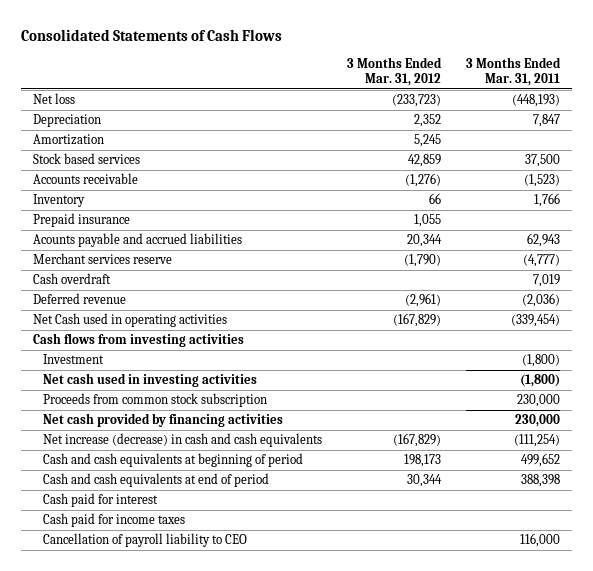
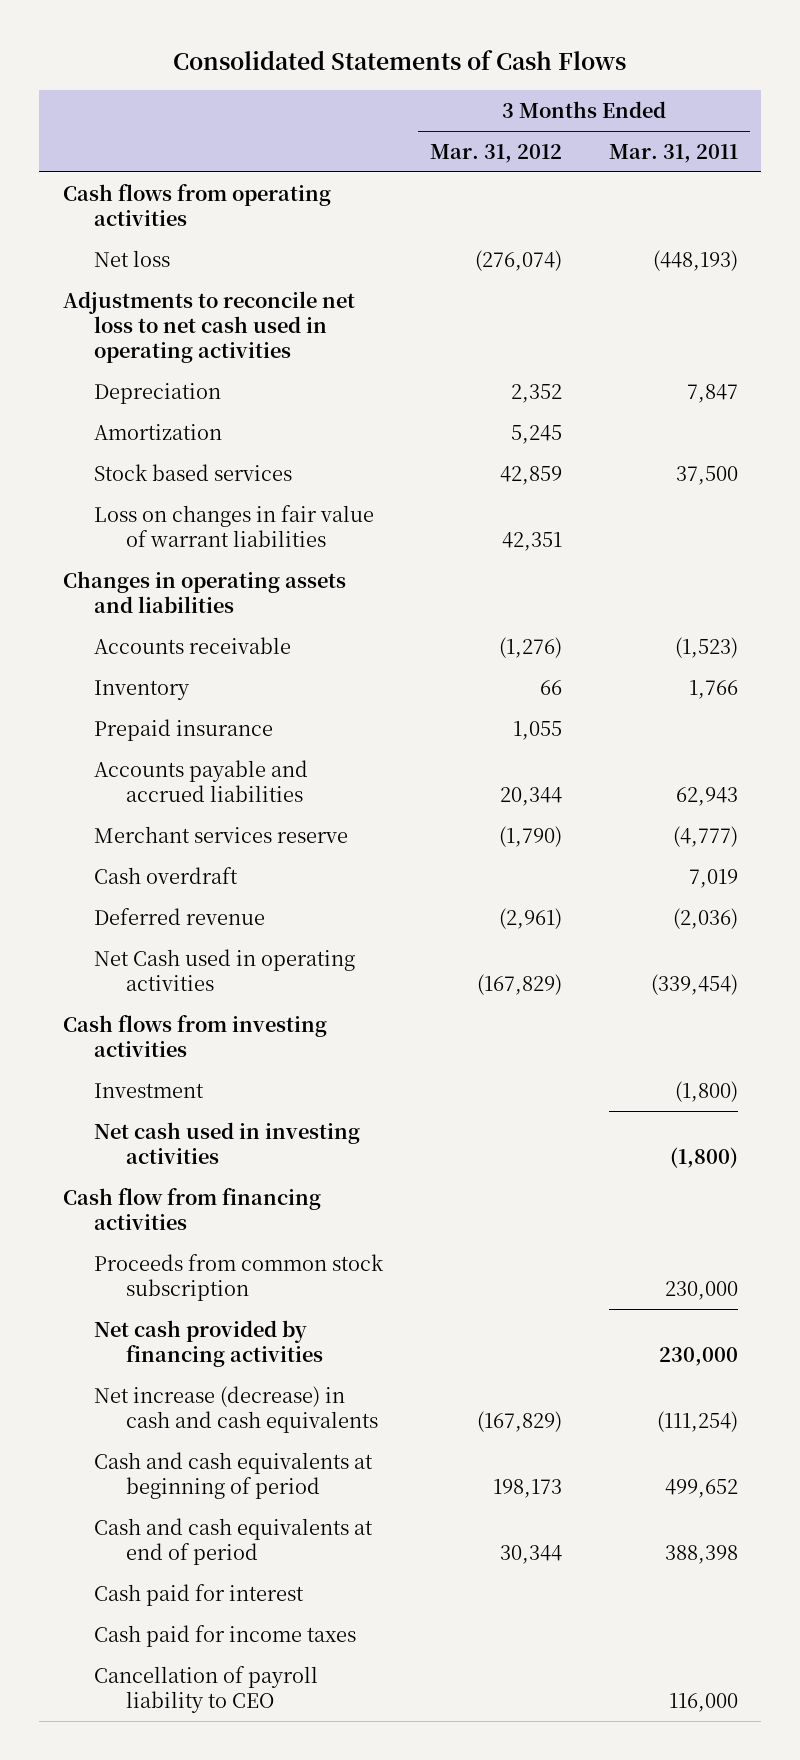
- Net loss | (233,723) | (448,193)
+ Cash flows from operating activities
+ Net loss | (276,074) | (448,193)
+ Adjustments to reconcile net loss to net cash used in operating activities
+ Loss on changes in fair value of warrant liabilities | 42,351 |
+ Changes in operating assets and liabilities
- Acounts payable and accrued liabilities | 20,344 | 62,943
+ Accounts payable and accrued liabilities | 20,344 | 62,943
+ Cash flow from financing activities

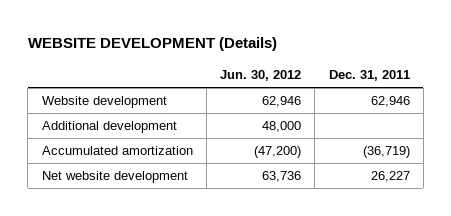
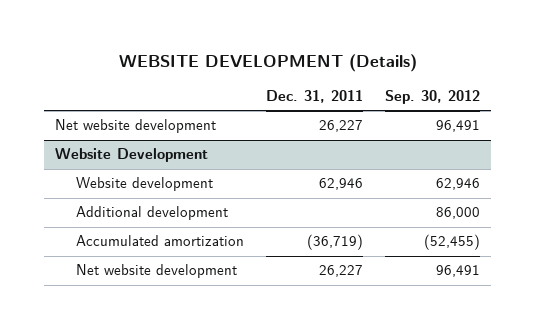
- | Jun. 30, 2012 | Dec. 31, 2011
+ | Dec. 31, 2011 | Sep. 30, 2012
+ Net website development | 26,227 | 96,491
+ Website Development

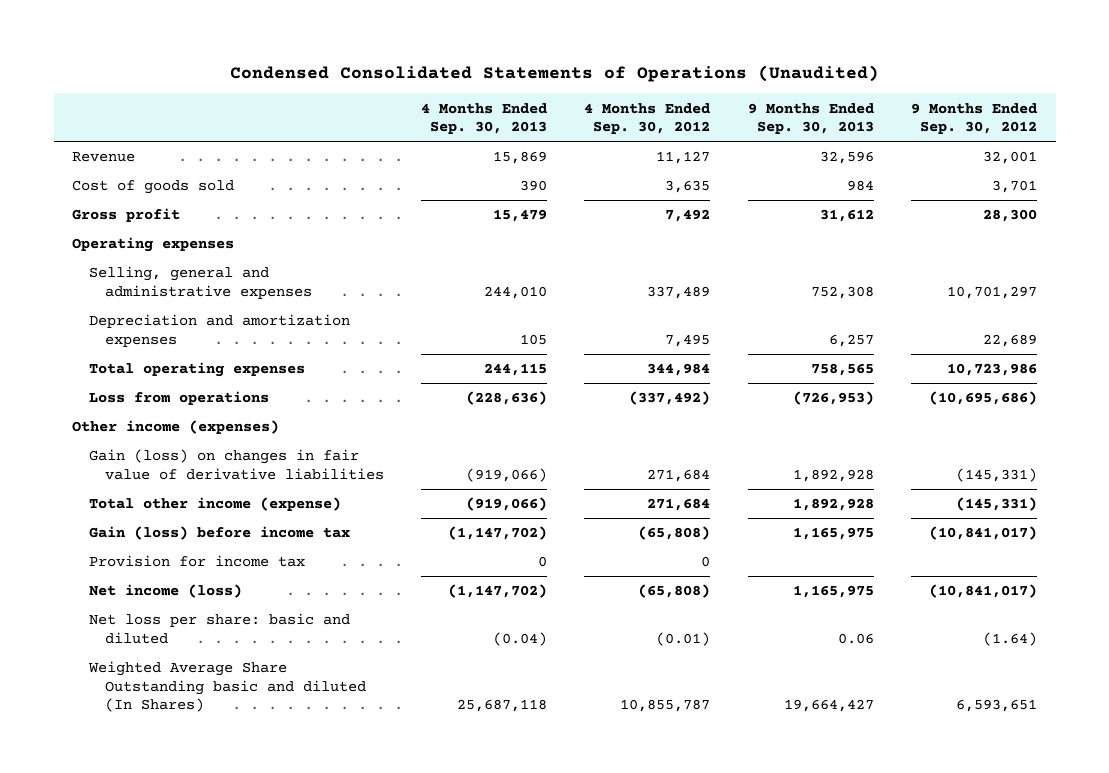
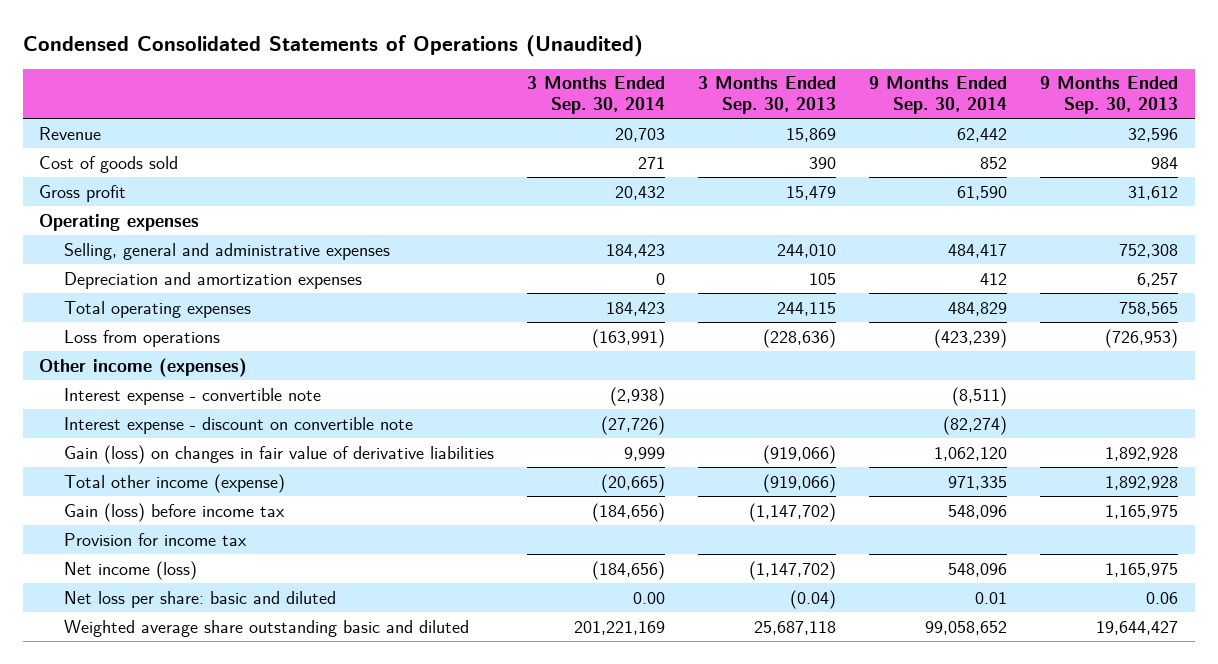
- | 4 Months Ended Sep. 30, 2013 | 4 Months Ended Sep. 30, 2012 | 9 Months Ended Sep. 30, 2013 | 9 Months Ended Sep. 30, 2012
+ | 3 Months Ended Sep. 30, 2014 | 3 Months Ended Sep. 30, 2013 | 9 Months Ended Sep. 30, 2014 | 9 Months Ended Sep. 30, 2013
+ Interest expense - convertible note | (2,938) | | (8,511) |
+ Interest expense - discount on convertible note | (27,726) | | (82,274) |
- Weighted Average Share Outstanding basic and diluted (In Shares) | 25,687,118 | 10,855,787 | 19,664,427 | 6,593,651
+ Weighted average share outstanding basic and diluted | 201,221,169 | 25,687,118 | 99,058,652 | 19,644,427

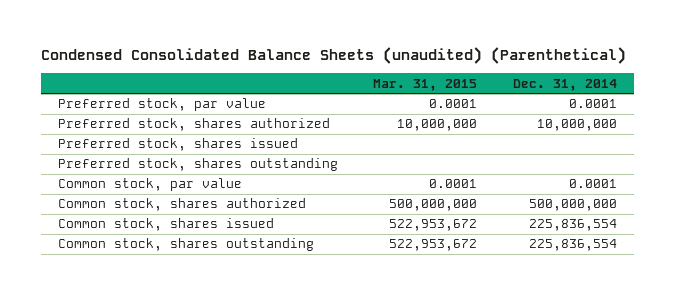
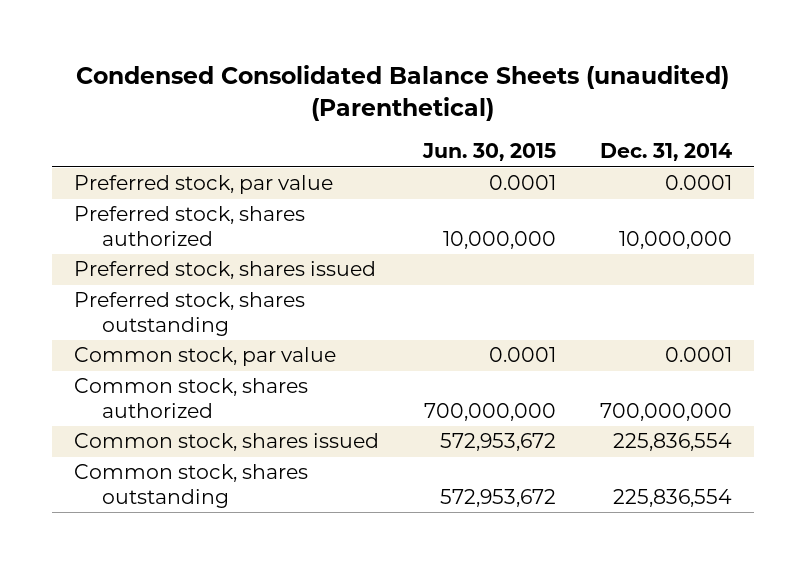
- | Mar. 31, 2015 | Dec. 31, 2014
+ | Jun. 30, 2015 | Dec. 31, 2014
- Common stock, shares authorized | 500,000,000 | 500,000,000
+ Common stock, shares authorized | 700,000,000 | 700,000,000

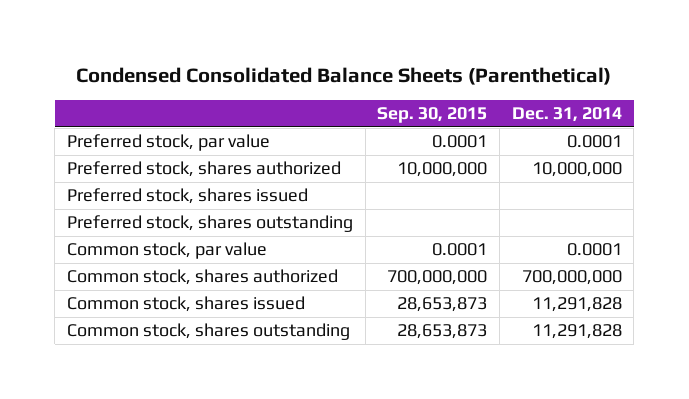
- Condensed Consolidated Balance Sheets (unaudited) (Parenthetical)
+ Condensed Consolidated Balance Sheets (Parenthetical)
- | Jun. 30, 2015 | Dec. 31, 2014
+ | Sep. 30, 2015 | Dec. 31, 2014
- Common stock, shares issued | 572,953,672 | 225,836,554
- Common stock, shares outstanding | 572,953,672 | 225,836,554
+ Common stock, shares issued | 28,653,873 | 11,291,828
+ Common stock, shares outstanding | 28,653,873 | 11,291,828

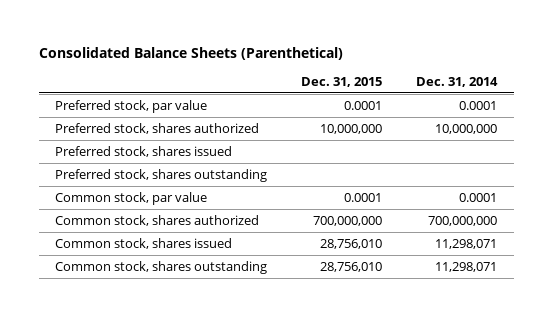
- Condensed Consolidated Balance Sheets (Parenthetical)
+ Consolidated Balance Sheets (Parenthetical)
- | Sep. 30, 2015 | Dec. 31, 2014
+ | Dec. 31, 2015 | Dec. 31, 2014
- Common stock, shares issued | 28,653,873 | 11,291,828
- Common stock, shares outstanding | 28,653,873 | 11,291,828
+ Common stock, shares issued | 28,756,010 | 11,298,071
+ Common stock, shares outstanding | 28,756,010 | 11,298,071

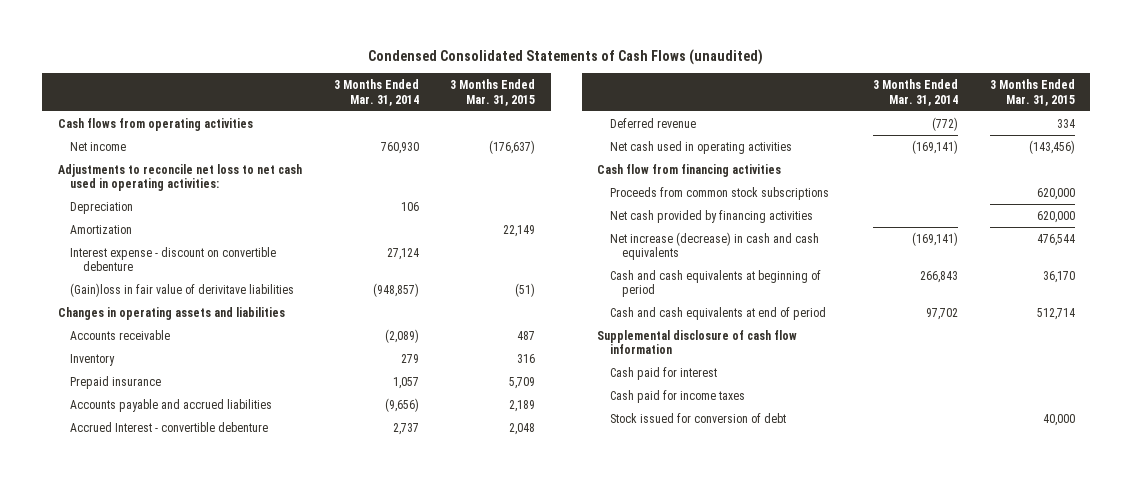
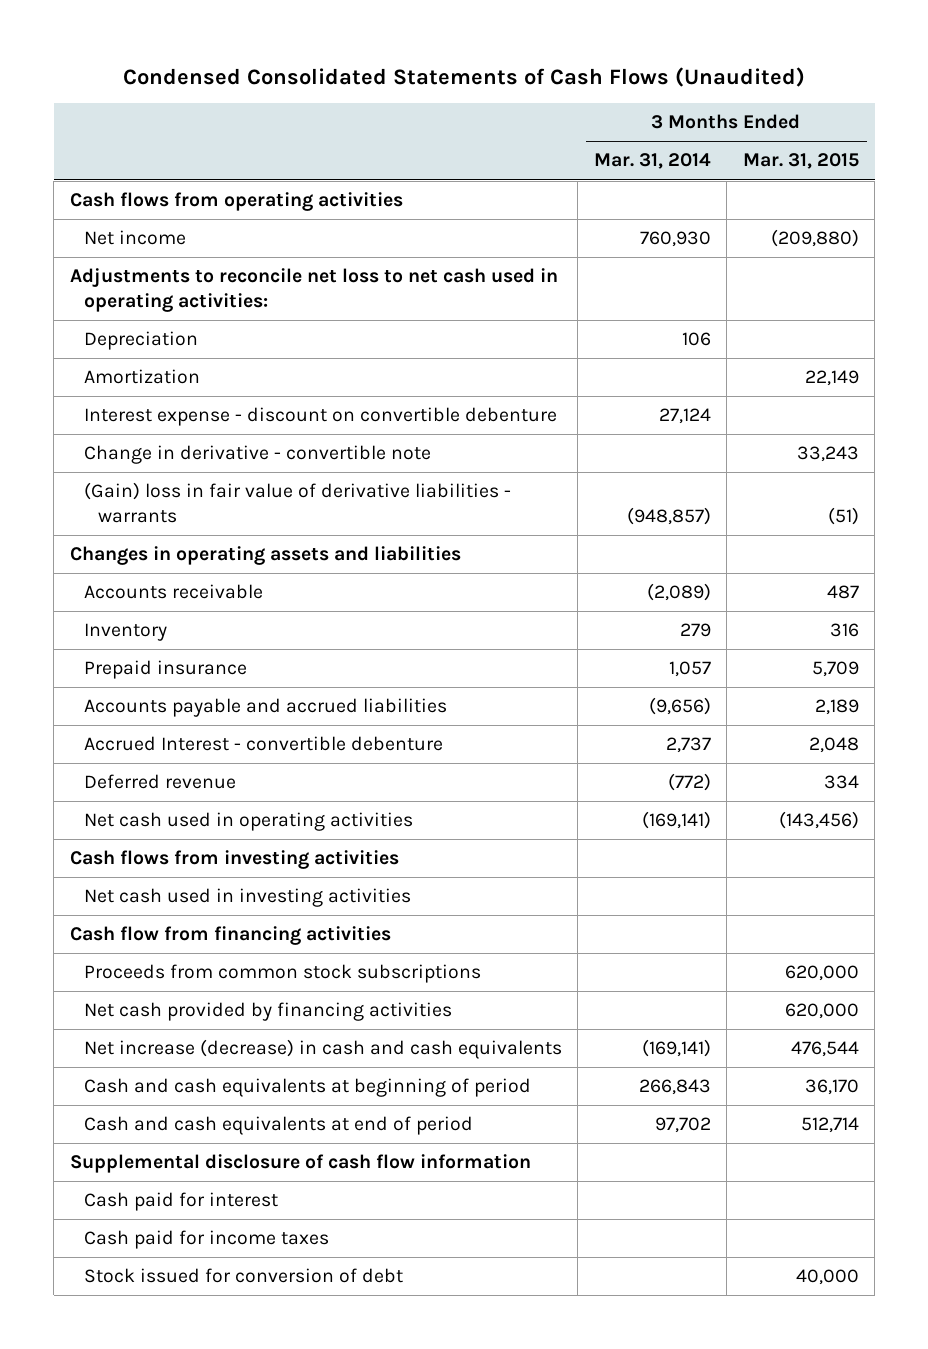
- Condensed Consolidated Statements of Cash Flows (unaudited)
+ Condensed Consolidated Statements of Cash Flows (Unaudited)
- Net income | 760,930 | (176,637)
+ Net income | 760,930 | (209,880)
- (Gain)loss in fair value of derivitave liabilities | (948,857) | (51)
+ Change in derivative - convertible note | | 33,243
+ (Gain) loss in fair value of derivative liabilities - warrants | (948,857) | (51)
+ Cash flows from investing activities
+ Net cash used in investing activities

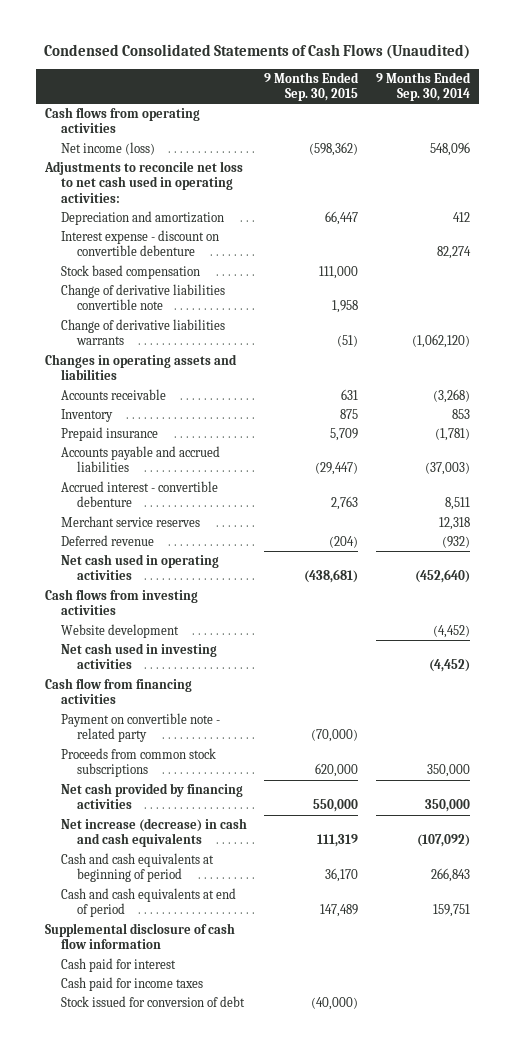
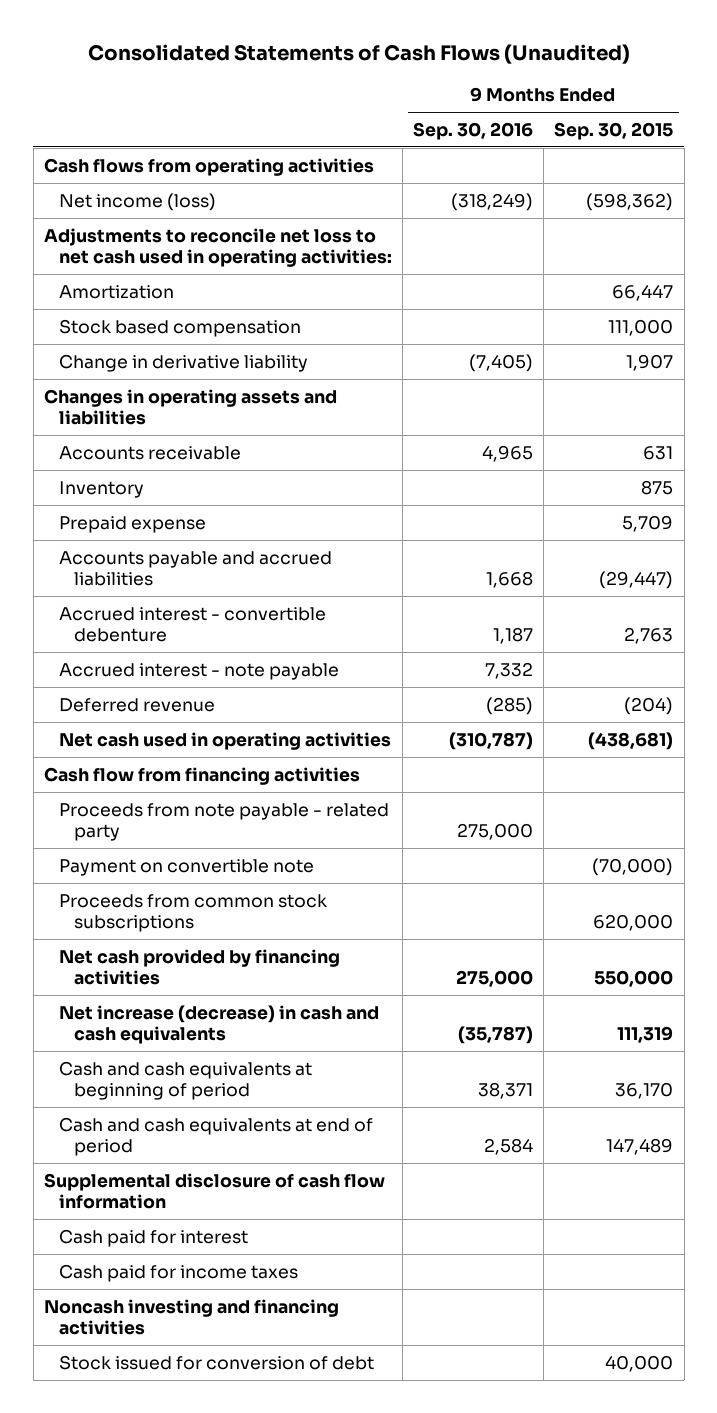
- Condensed Consolidated Statements of Cash Flows (Unaudited)
+ Consolidated Statements of Cash Flows (Unaudited)
- | 9 Months Ended Sep. 30, 2015 | 9 Months Ended Sep. 30, 2014
+ | 9 Months Ended Sep. 30, 2016 | 9 Months Ended Sep. 30, 2015
- Depreciation and amortization | 66,447 | 412
- Interest expense - discount on convertible debenture | | 82,274
+ Amortization | | 66,447
- Change of derivative liabilities convertible note | 1,958 |
- Change of derivative liabilities warrants | (51) | (1,062,120)
+ Change in derivative liability | (7,405) | 1,907
- Prepaid insurance | 5,709 | (1,781)
+ Prepaid expense | | 5,709
- Merchant service reserves | | 12,318
+ Accrued interest - note payable | 7,332 |
- Cash flows from investing activities
- Website development | | (4,452)
- Net cash used in investing activities | | (4,452)
- Payment on convertible note - related party | (70,000) |
+ Proceeds from note payable - related party | 275,000 |
+ Payment on convertible note | | (70,000)
- Stock issued for conversion of debt | (40,000) |
+ Noncash investing and financing activities
+ Stock issued for conversion of debt | | 40,000

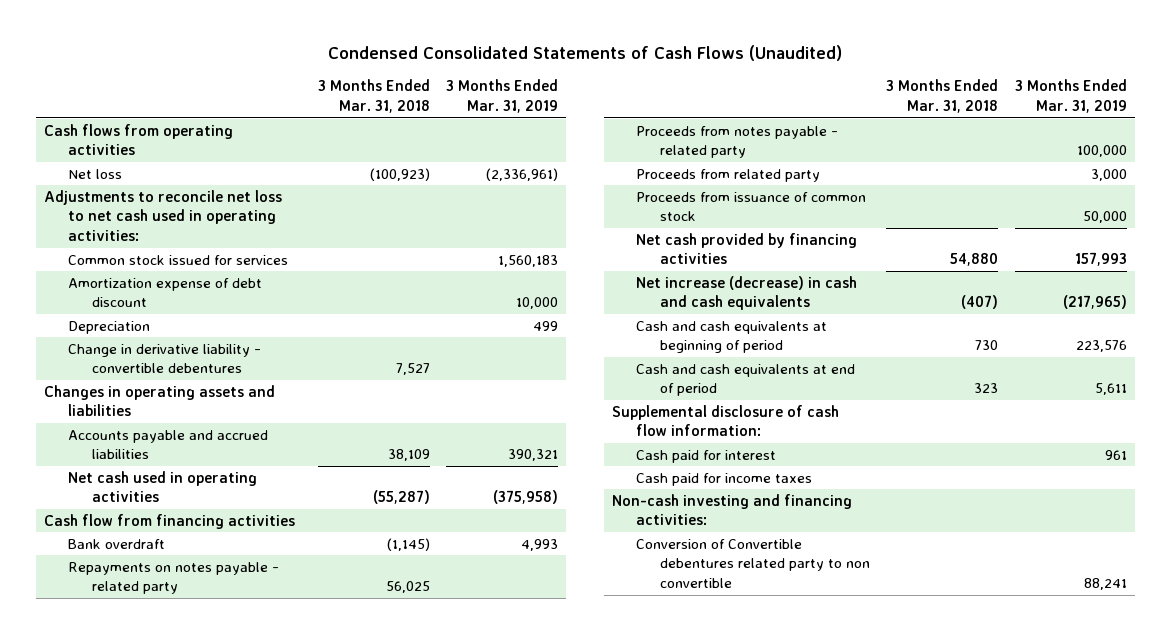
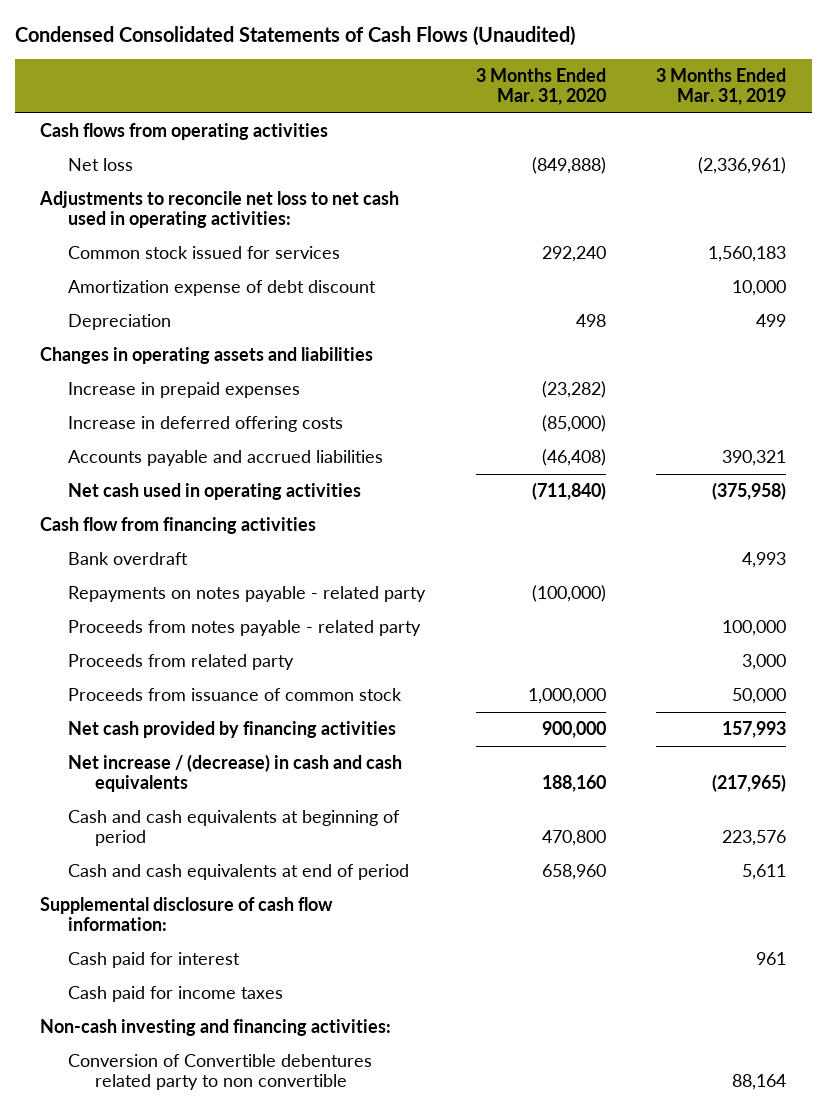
- | 3 Months Ended Mar. 31, 2018 | 3 Months Ended Mar. 31, 2019
+ | 3 Months Ended Mar. 31, 2020 | 3 Months Ended Mar. 31, 2019
- Change in derivative liability - convertible debentures | 7,527 |
+ Increase in prepaid expenses | (23,282) |
+ Increase in deferred offering costs | (85,000) |
- Net increase (decrease) in cash and cash equivalents | (407) | (217,965)
+ Net increase / (decrease) in cash and cash equivalents | 188,160 | (217,965)
- Conversion of Convertible debentures related party to non convertible | | 88,241
+ Conversion of Convertible debentures related party to non convertible | | 88,164

